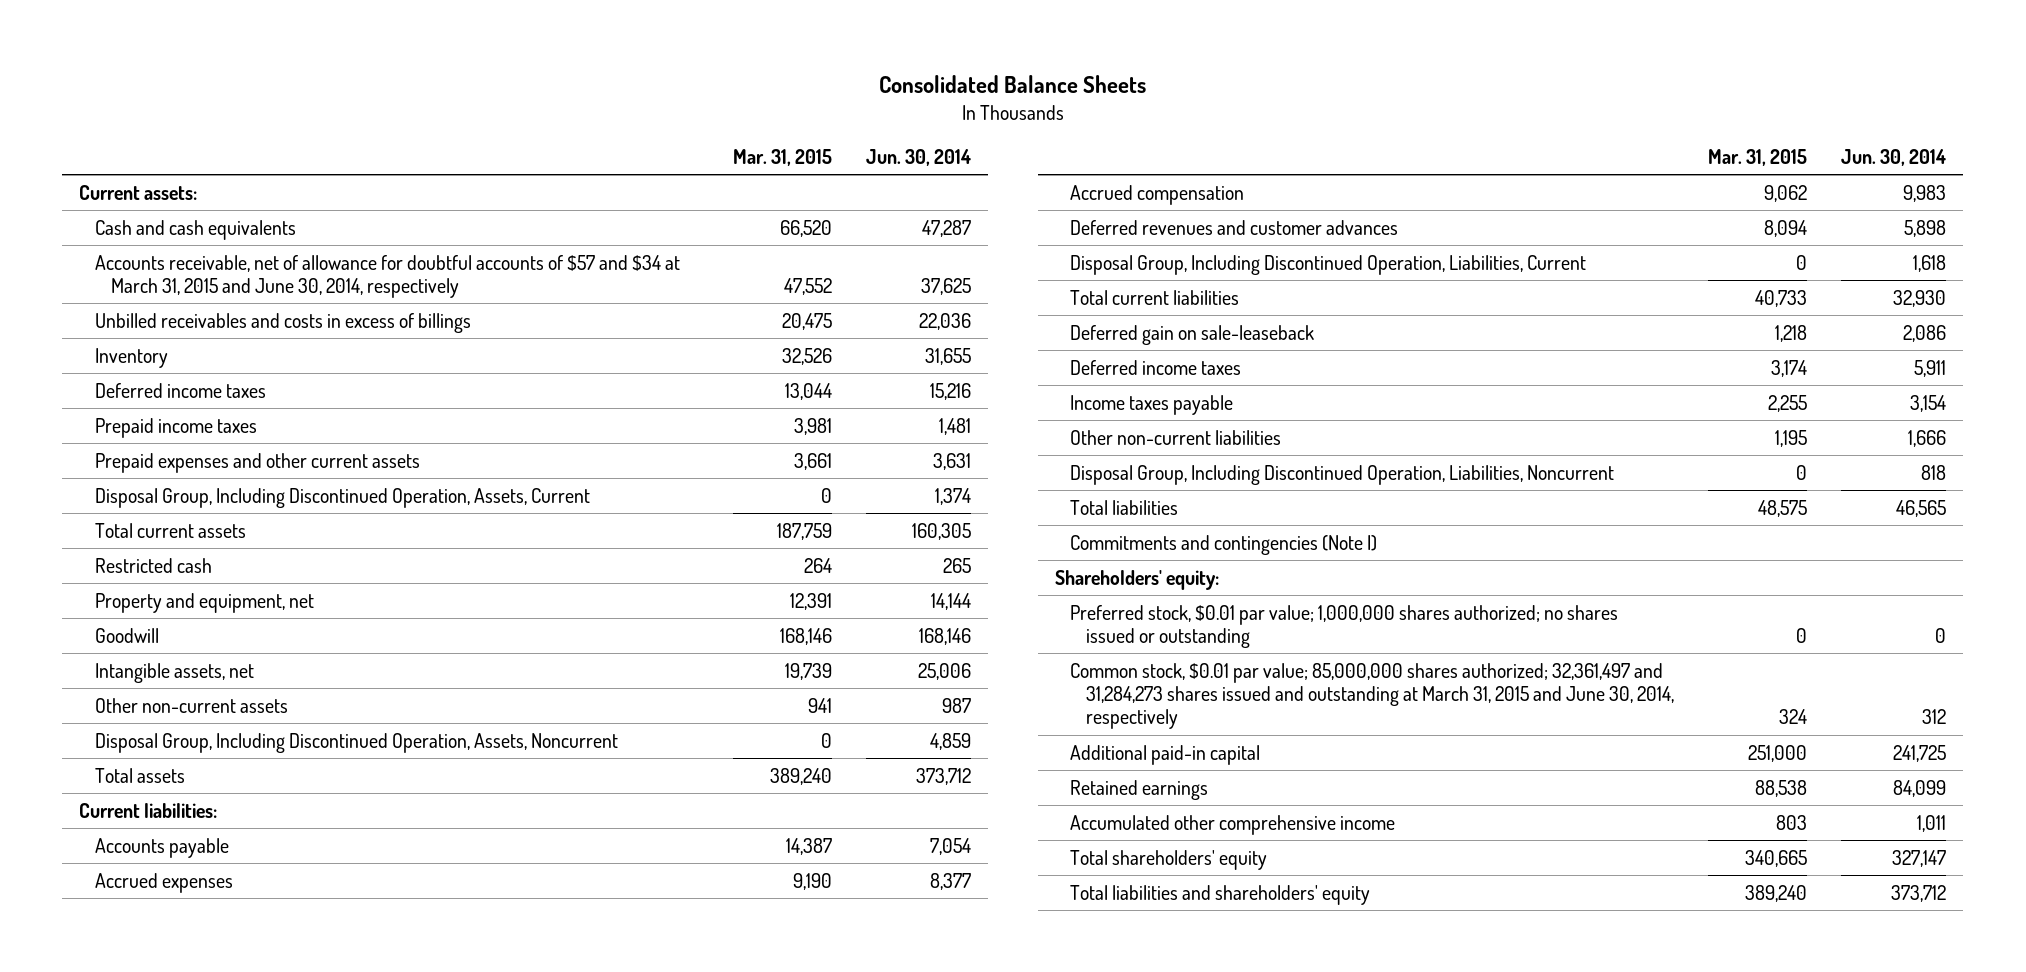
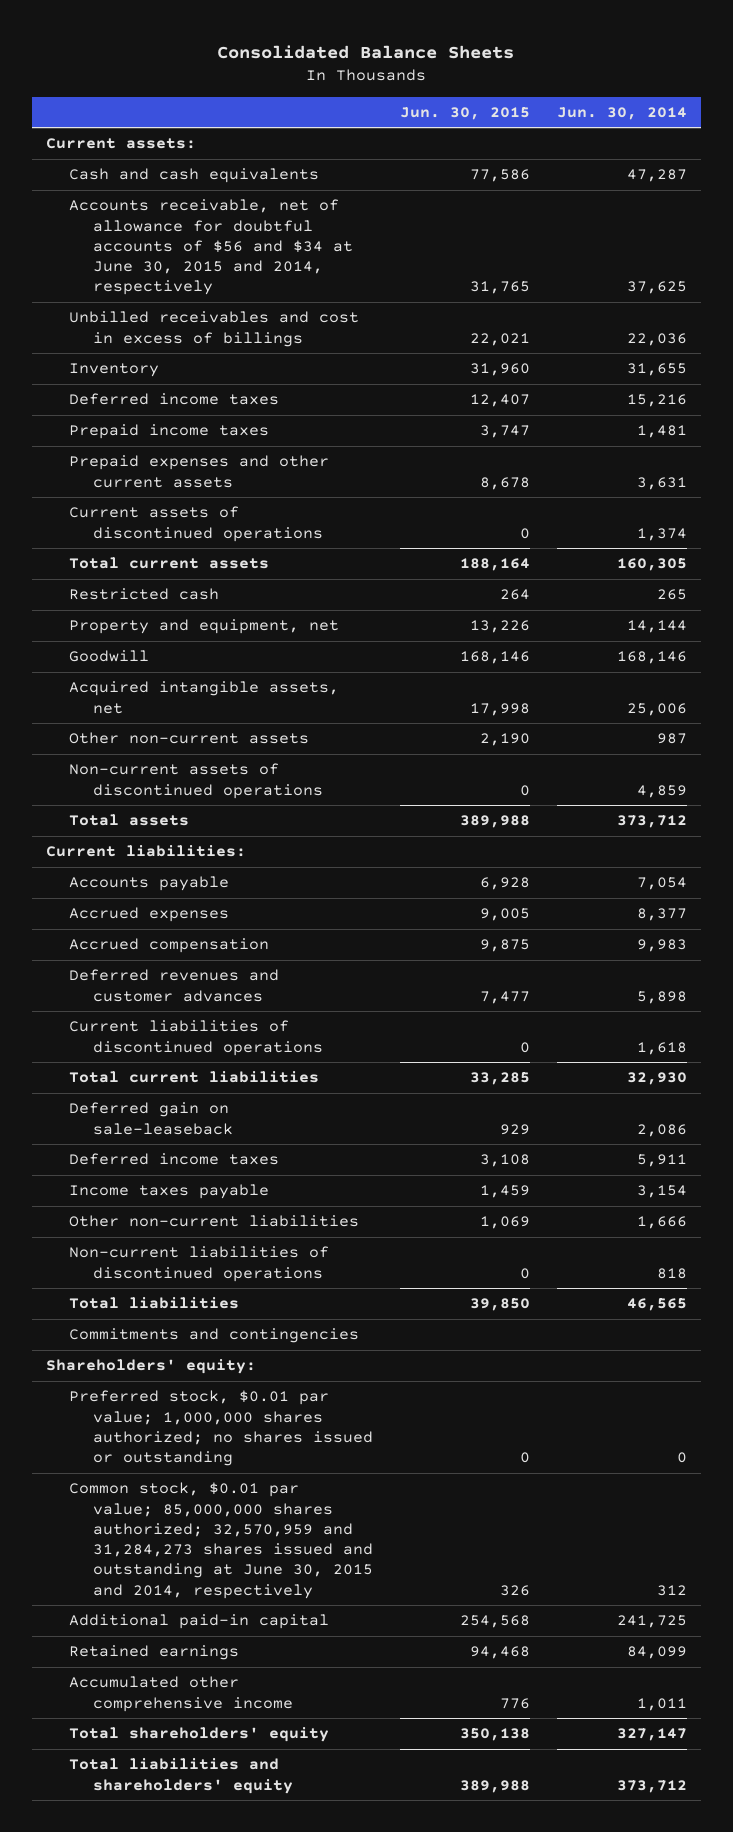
- | Mar. 31, 2015 | Jun. 30, 2014
+ | Jun. 30, 2015 | Jun. 30, 2014
- Accounts receivable, net of allowance for doubtful accounts of $57 and $34 at March 31, 2015 and June 30, 2014, respectively | 47,552 | 37,625
- Unbilled receivables and costs in excess of billings | 20,475 | 22,036
+ Accounts receivable, net of allowance for doubtful accounts of $56 and $34 at June 30, 2015 and 2014, respectively | 31,765 | 37,625
+ Unbilled receivables and cost in excess of billings | 22,021 | 22,036
- Disposal Group, Including Discontinued Operation, Assets, Current | 0 | 1,374
+ Current assets of discontinued operations | 0 | 1,374
- Intangible assets, net | 19,739 | 25,006
+ Acquired intangible assets, net | 17,998 | 25,006
- Disposal Group, Including Discontinued Operation, Assets, Noncurrent | 0 | 4,859
+ Non-current assets of discontinued operations | 0 | 4,859
- Disposal Group, Including Discontinued Operation, Liabilities, Current | 0 | 1,618
+ Current liabilities of discontinued operations | 0 | 1,618
- Disposal Group, Including Discontinued Operation, Liabilities, Noncurrent | 0 | 818
+ Non-current liabilities of discontinued operations | 0 | 818
- Commitments and contingencies (Note I)
+ Commitments and contingencies
- Common stock, $0.01 par value; 85,000,000 shares authorized; 32,361,497 and 31,284,273 shares issued and outstanding at March 31, 2015 and June 30, 2014, respectively | 324 | 312
+ Common stock, $0.01 par value; 85,000,000 shares authorized; 32,570,959 and 31,284,273 shares issued and outstanding at June 30, 2015 and 2014, respectively | 326 | 312

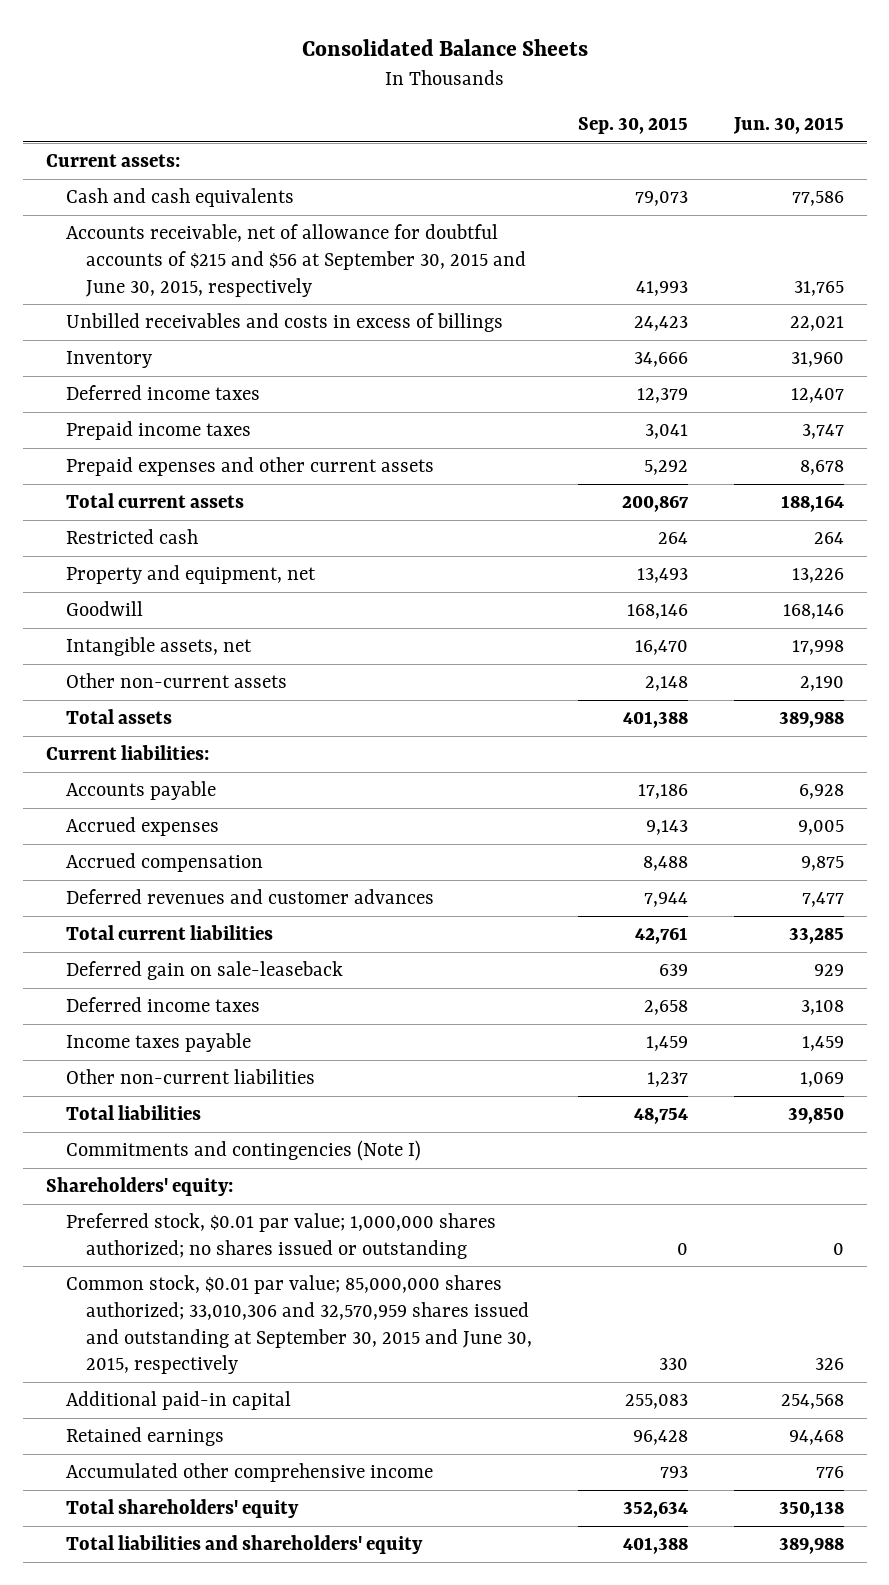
- | Jun. 30, 2015 | Jun. 30, 2014
+ | Sep. 30, 2015 | Jun. 30, 2015
- Accounts receivable, net of allowance for doubtful accounts of $56 and $34 at June 30, 2015 and 2014, respectively | 31,765 | 37,625
- Unbilled receivables and cost in excess of billings | 22,021 | 22,036
+ Accounts receivable, net of allowance for doubtful accounts of $215 and $56 at September 30, 2015 and June 30, 2015, respectively | 41,993 | 31,765
+ Unbilled receivables and costs in excess of billings | 24,423 | 22,021
- Current assets of discontinued operations | 0 | 1,374
- Acquired intangible assets, net | 17,998 | 25,006
+ Intangible assets, net | 16,470 | 17,998
- Non-current assets of discontinued operations | 0 | 4,859
- Current liabilities of discontinued operations | 0 | 1,618
- Non-current liabilities of discontinued operations | 0 | 818
- Commitments and contingencies
+ Commitments and contingencies (Note I)
- Common stock, $0.01 par value; 85,000,000 shares authorized; 32,570,959 and 31,284,273 shares issued and outstanding at June 30, 2015 and 2014, respectively | 326 | 312
+ Common stock, $0.01 par value; 85,000,000 shares authorized; 33,010,306 and 32,570,959 shares issued and outstanding at September 30, 2015 and June 30, 2015, respectively | 330 | 326

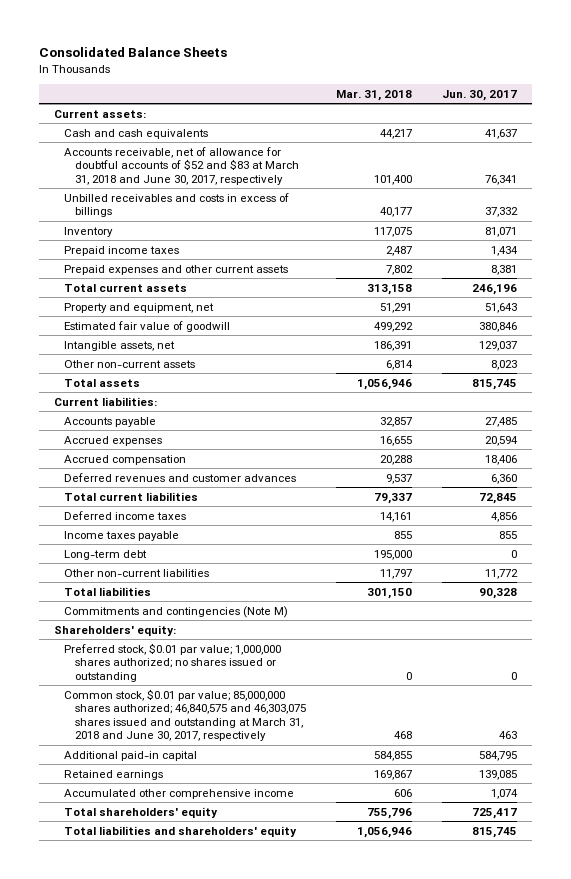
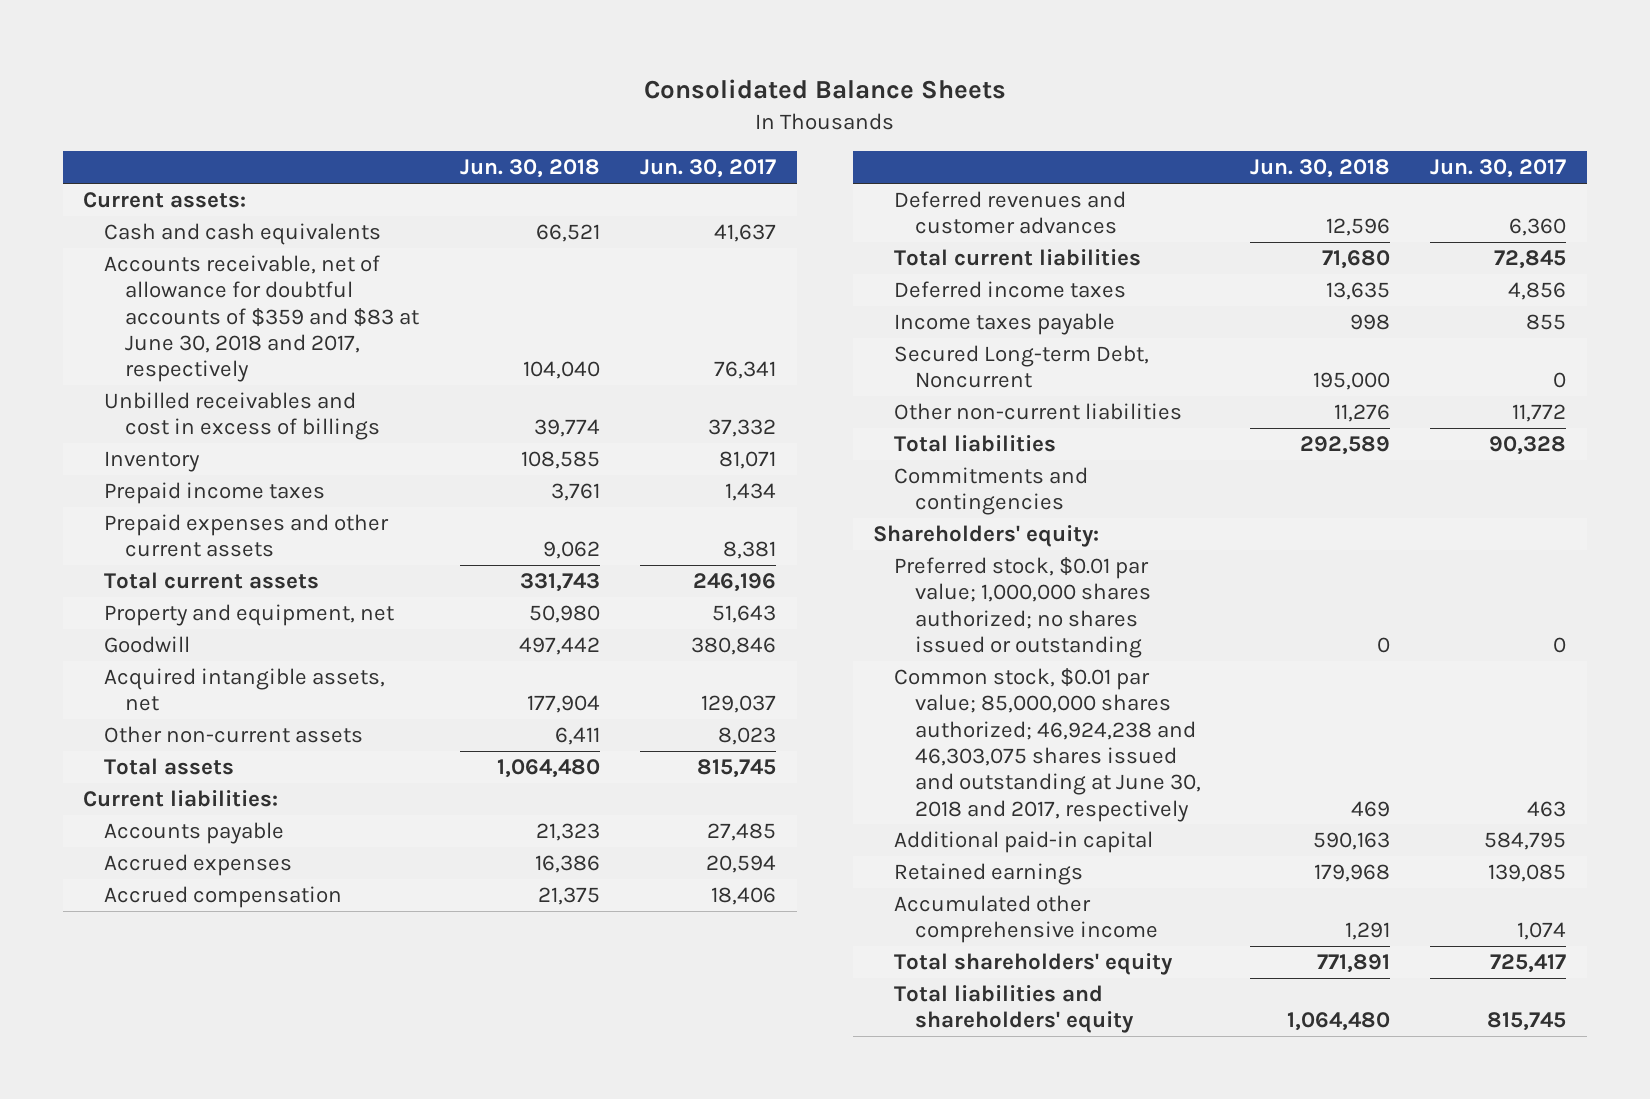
- | Mar. 31, 2018 | Jun. 30, 2017
+ | Jun. 30, 2018 | Jun. 30, 2017
- Accounts receivable, net of allowance for doubtful accounts of $52 and $83 at March 31, 2018 and June 30, 2017, respectively | 101,400 | 76,341
- Unbilled receivables and costs in excess of billings | 40,177 | 37,332
+ Accounts receivable, net of allowance for doubtful accounts of $359 and $83 at June 30, 2018 and 2017, respectively | 104,040 | 76,341
+ Unbilled receivables and cost in excess of billings | 39,774 | 37,332
- Estimated fair value of goodwill | 499,292 | 380,846
- Intangible assets, net | 186,391 | 129,037
+ Goodwill | 497,442 | 380,846
+ Acquired intangible assets, net | 177,904 | 129,037
- Long-term debt | 195,000 | 0
+ Secured Long-term Debt, Noncurrent | 195,000 | 0
- Commitments and contingencies (Note M)
+ Commitments and contingencies
- Common stock, $0.01 par value; 85,000,000 shares authorized; 46,840,575 and 46,303,075 shares issued and outstanding at March 31, 2018 and June 30, 2017, respectively | 468 | 463
+ Common stock, $0.01 par value; 85,000,000 shares authorized; 46,924,238 and 46,303,075 shares issued and outstanding at June 30, 2018 and 2017, respectively | 469 | 463

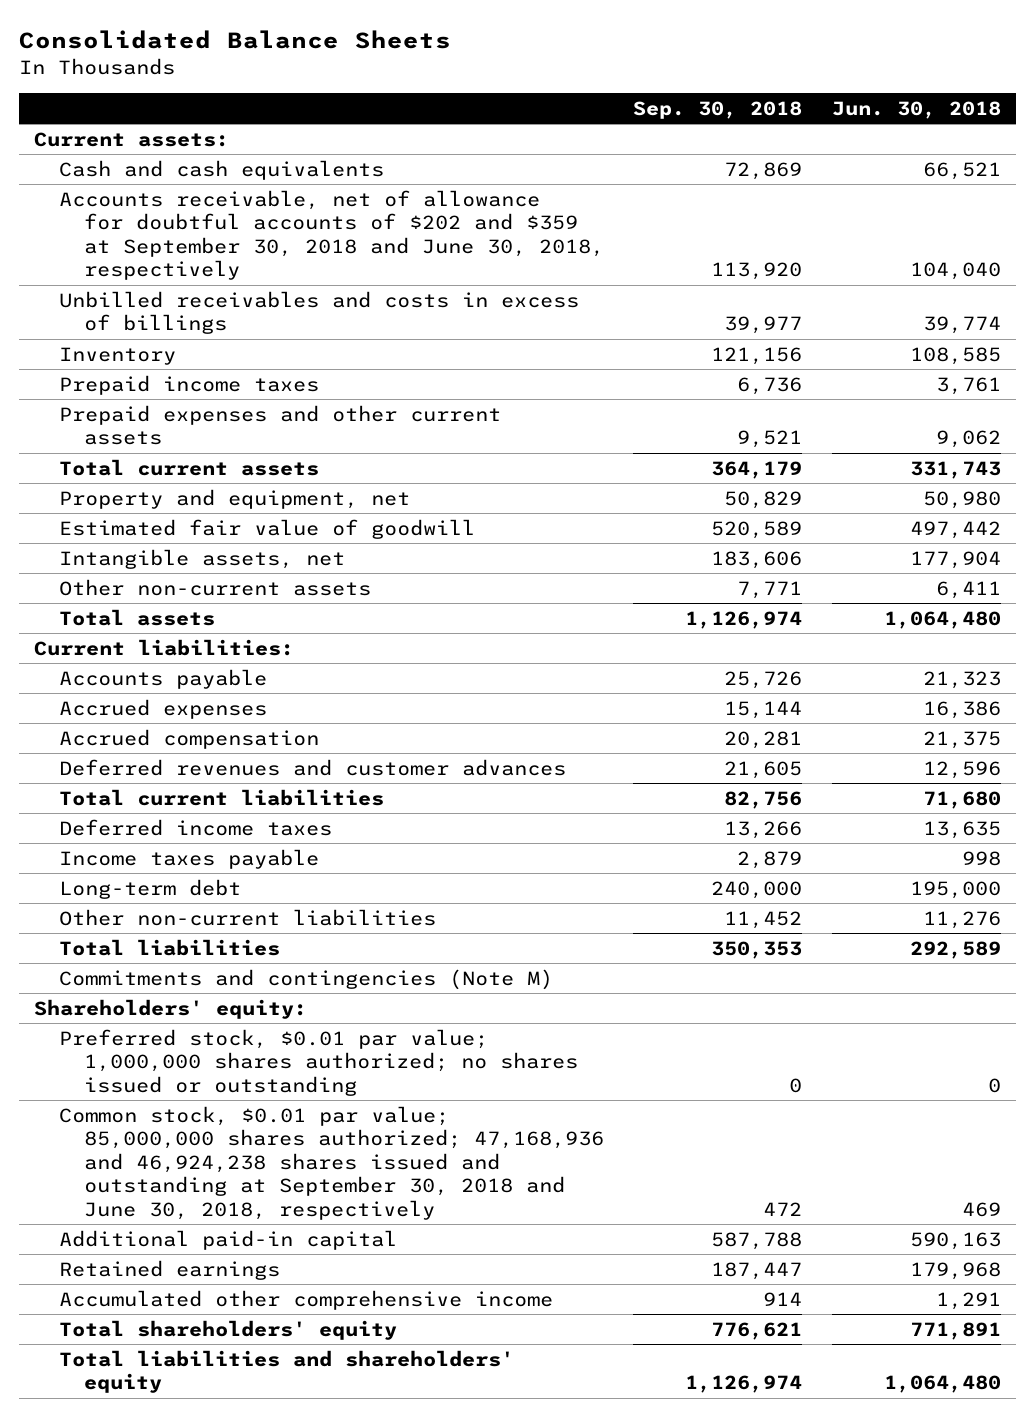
- | Jun. 30, 2018 | Jun. 30, 2017
+ | Sep. 30, 2018 | Jun. 30, 2018
- Accounts receivable, net of allowance for doubtful accounts of $359 and $83 at June 30, 2018 and 2017, respectively | 104,040 | 76,341
- Unbilled receivables and cost in excess of billings | 39,774 | 37,332
+ Accounts receivable, net of allowance for doubtful accounts of $202 and $359 at September 30, 2018 and June 30, 2018, respectively | 113,920 | 104,040
+ Unbilled receivables and costs in excess of billings | 39,977 | 39,774
- Goodwill | 497,442 | 380,846
- Acquired intangible assets, net | 177,904 | 129,037
+ Estimated fair value of goodwill | 520,589 | 497,442
+ Intangible assets, net | 183,606 | 177,904
- Secured Long-term Debt, Noncurrent | 195,000 | 0
+ Long-term debt | 240,000 | 195,000
- Commitments and contingencies
+ Commitments and contingencies (Note M)
- Common stock, $0.01 par value; 85,000,000 shares authorized; 46,924,238 and 46,303,075 shares issued and outstanding at June 30, 2018 and 2017, respectively | 469 | 463
+ Common stock, $0.01 par value; 85,000,000 shares authorized; 47,168,936 and 46,924,238 shares issued and outstanding at September 30, 2018 and June 30, 2018, respectively | 472 | 469

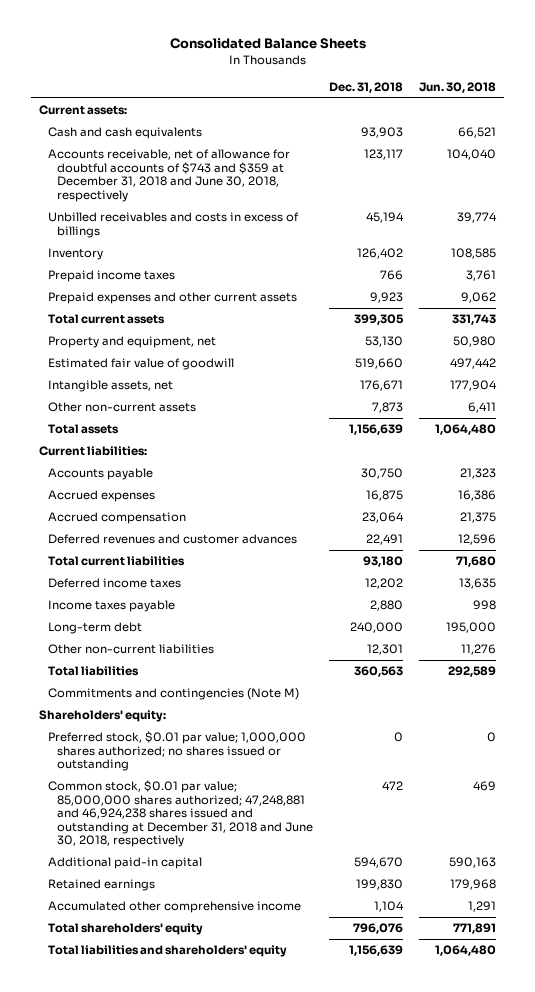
- | Sep. 30, 2018 | Jun. 30, 2018
+ | Dec. 31, 2018 | Jun. 30, 2018
- Accounts receivable, net of allowance for doubtful accounts of $202 and $359 at September 30, 2018 and June 30, 2018, respectively | 113,920 | 104,040
+ Accounts receivable, net of allowance for doubtful accounts of $743 and $359 at December 31, 2018 and June 30, 2018, respectively | 123,117 | 104,040
- Common stock, $0.01 par value; 85,000,000 shares authorized; 47,168,936 and 46,924,238 shares issued and outstanding at September 30, 2018 and June 30, 2018, respectively | 472 | 469
+ Common stock, $0.01 par value; 85,000,000 shares authorized; 47,248,881 and 46,924,238 shares issued and outstanding at December 31, 2018 and June 30, 2018, respectively | 472 | 469

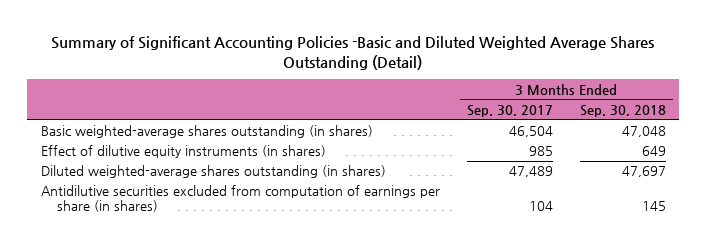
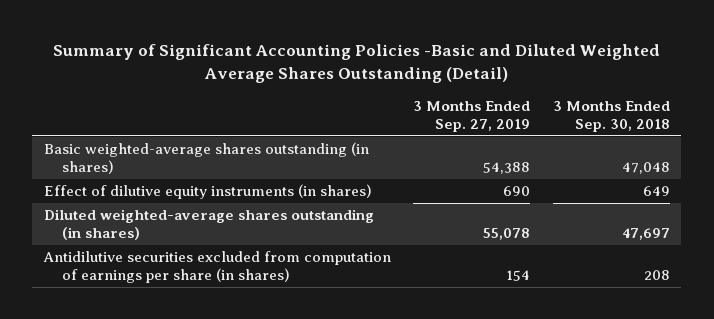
- | 3 Months Ended Sep. 30, 2017 | 3 Months Ended Sep. 30, 2018
+ | 3 Months Ended Sep. 27, 2019 | 3 Months Ended Sep. 30, 2018
- Antidilutive securities excluded from computation of earnings per share (in shares) | 104 | 145
+ Antidilutive securities excluded from computation of earnings per share (in shares) | 154 | 208

